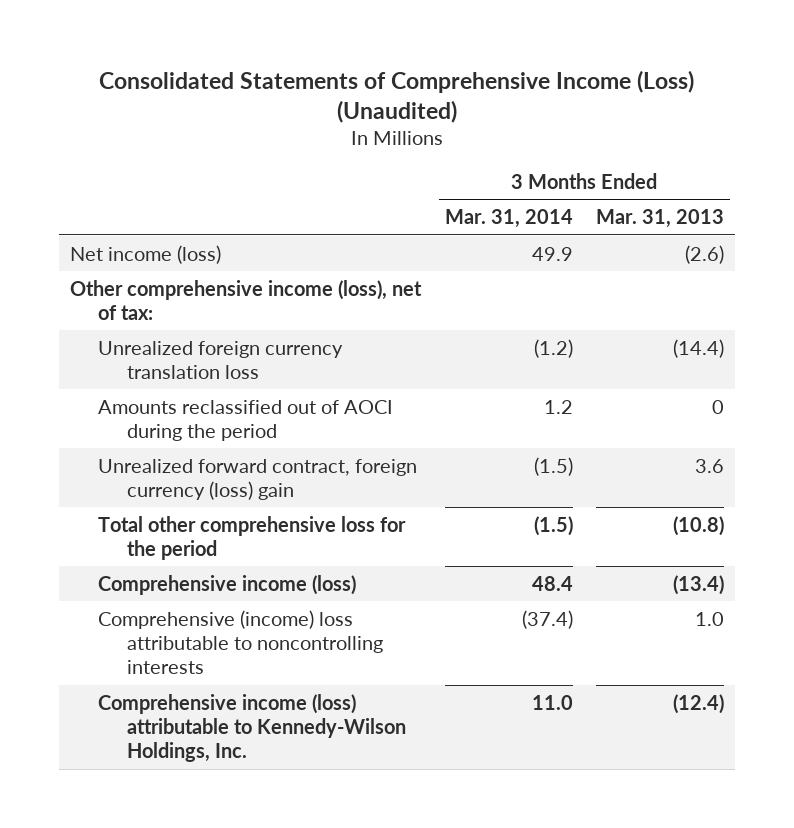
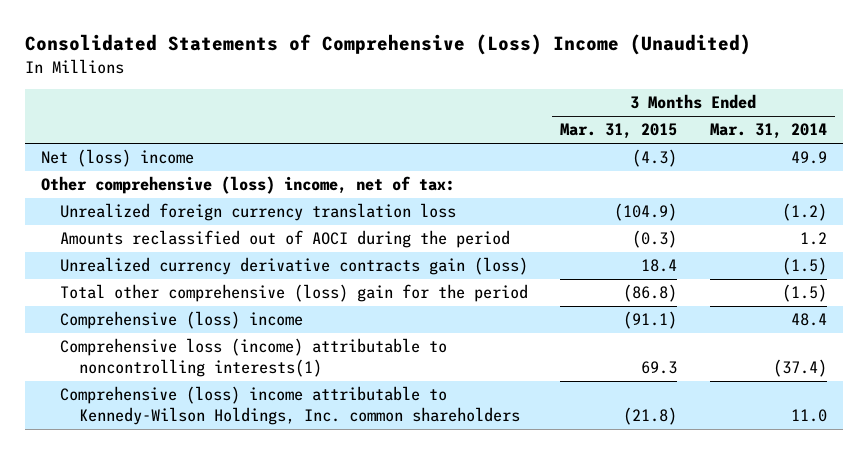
- Consolidated Statements of Comprehensive Income (Loss) (Unaudited)
+ Consolidated Statements of Comprehensive (Loss) Income (Unaudited)
- | 3 Months Ended Mar. 31, 2014 | 3 Months Ended Mar. 31, 2013
+ | 3 Months Ended Mar. 31, 2015 | 3 Months Ended Mar. 31, 2014
- Net income (loss) | 49.9 | (2.6)
- Other comprehensive income (loss), net of tax:
+ Net (loss) income | (4.3) | 49.9
+ Other comprehensive (loss) income, net of tax:
- Unrealized forward contract, foreign currency (loss) gain | (1.5) | 3.6
- Total other comprehensive loss for the period | (1.5) | (10.8)
- Comprehensive income (loss) | 48.4 | (13.4)
- Comprehensive (income) loss attributable to noncontrolling interests | (37.4) | 1.0
- Comprehensive income (loss) attributable to Kennedy-Wilson Holdings, Inc. | 11.0 | (12.4)
+ Unrealized currency derivative contracts gain (loss) | 18.4 | (1.5)
+ Total other comprehensive (loss) gain for the period | (86.8) | (1.5)
+ Comprehensive (loss) income | (91.1) | 48.4
+ Comprehensive loss (income) attributable to noncontrolling interests(1) | 69.3 | (37.4)
+ Comprehensive (loss) income attributable to Kennedy-Wilson Holdings, Inc. common shareholders | (21.8) | 11.0

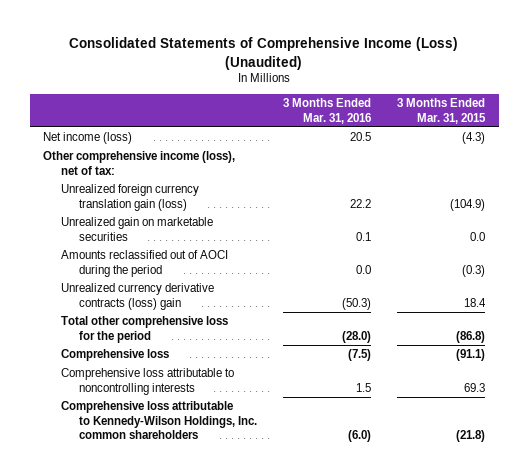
- Consolidated Statements of Comprehensive (Loss) Income (Unaudited)
+ Consolidated Statements of Comprehensive Income (Loss) (Unaudited)
- | 3 Months Ended Mar. 31, 2015 | 3 Months Ended Mar. 31, 2014
+ | 3 Months Ended Mar. 31, 2016 | 3 Months Ended Mar. 31, 2015
- Net (loss) income | (4.3) | 49.9
- Other comprehensive (loss) income, net of tax:
- Unrealized foreign currency translation loss | (104.9) | (1.2)
+ Net income (loss) | 20.5 | (4.3)
+ Other comprehensive income (loss), net of tax:
+ Unrealized foreign currency translation gain (loss) | 22.2 | (104.9)
+ Unrealized gain on marketable securities | 0.1 | 0.0
- Unrealized currency derivative contracts gain (loss) | 18.4 | (1.5)
- Total other comprehensive (loss) gain for the period | (86.8) | (1.5)
- Comprehensive (loss) income | (91.1) | 48.4
- Comprehensive loss (income) attributable to noncontrolling interests(1) | 69.3 | (37.4)
- Comprehensive (loss) income attributable to Kennedy-Wilson Holdings, Inc. common shareholders | (21.8) | 11.0
+ Unrealized currency derivative contracts (loss) gain | (50.3) | 18.4
+ Total other comprehensive loss for the period | (28.0) | (86.8)
+ Comprehensive loss | (7.5) | (91.1)
+ Comprehensive loss attributable to noncontrolling interests | 1.5 | 69.3
+ Comprehensive loss attributable to Kennedy-Wilson Holdings, Inc. common shareholders | (6.0) | (21.8)

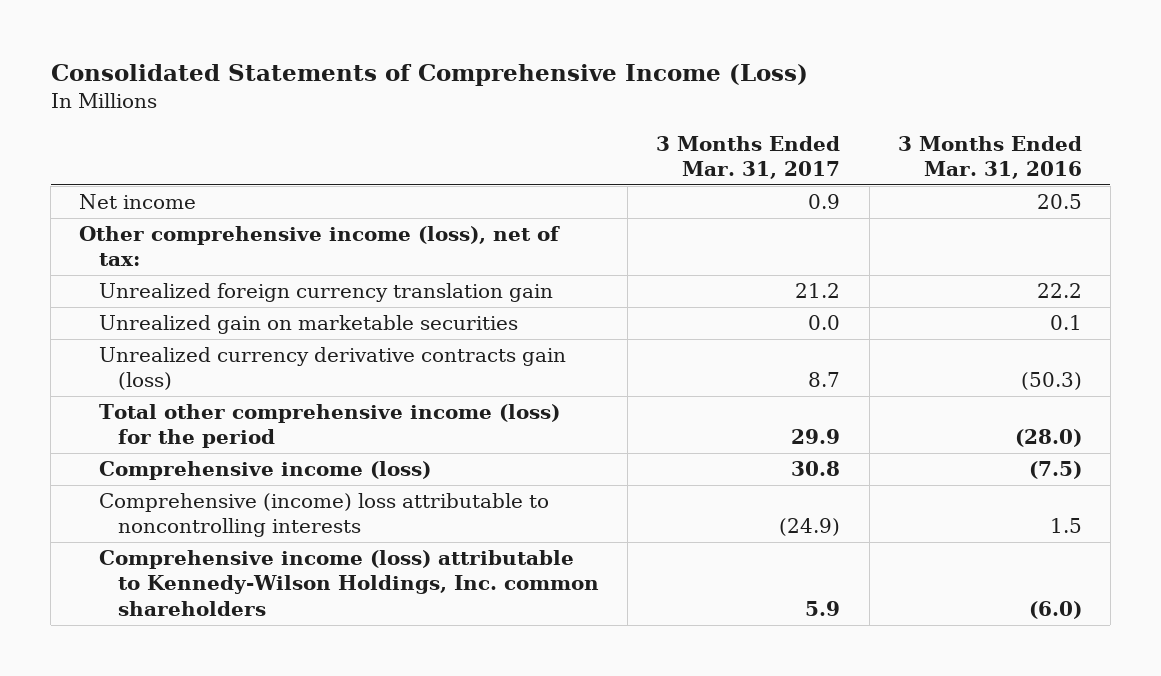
- Consolidated Statements of Comprehensive Income (Loss) (Unaudited)
+ Consolidated Statements of Comprehensive Income (Loss)
- | 3 Months Ended Mar. 31, 2016 | 3 Months Ended Mar. 31, 2015
+ | 3 Months Ended Mar. 31, 2017 | 3 Months Ended Mar. 31, 2016
- Net income (loss) | 20.5 | (4.3)
+ Net income | 0.9 | 20.5
- Unrealized foreign currency translation gain (loss) | 22.2 | (104.9)
+ Unrealized foreign currency translation gain | 21.2 | 22.2
- Amounts reclassified out of AOCI during the period | 0.0 | (0.3)
- Unrealized currency derivative contracts (loss) gain | (50.3) | 18.4
- Total other comprehensive loss for the period | (28.0) | (86.8)
- Comprehensive loss | (7.5) | (91.1)
- Comprehensive loss attributable to noncontrolling interests | 1.5 | 69.3
- Comprehensive loss attributable to Kennedy-Wilson Holdings, Inc. common shareholders | (6.0) | (21.8)
+ Unrealized currency derivative contracts gain (loss) | 8.7 | (50.3)
+ Total other comprehensive income (loss) for the period | 29.9 | (28.0)
+ Comprehensive income (loss) | 30.8 | (7.5)
+ Comprehensive (income) loss attributable to noncontrolling interests | (24.9) | 1.5
+ Comprehensive income (loss) attributable to Kennedy-Wilson Holdings, Inc. common shareholders | 5.9 | (6.0)

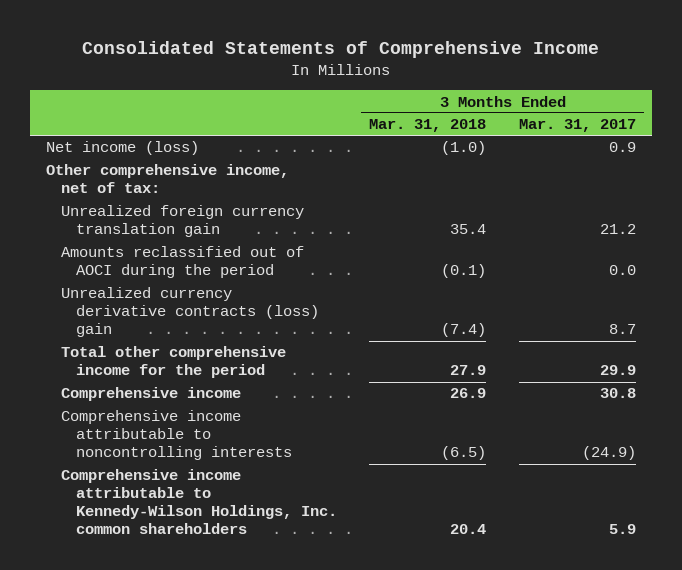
- Consolidated Statements of Comprehensive Income (Loss)
+ Consolidated Statements of Comprehensive Income
- | 3 Months Ended Mar. 31, 2017 | 3 Months Ended Mar. 31, 2016
+ | 3 Months Ended Mar. 31, 2018 | 3 Months Ended Mar. 31, 2017
- Net income | 0.9 | 20.5
- Other comprehensive income (loss), net of tax:
+ Net income (loss) | (1.0) | 0.9
+ Other comprehensive income, net of tax:
- Unrealized gain on marketable securities | 0.0 | 0.1
- Unrealized currency derivative contracts gain (loss) | 8.7 | (50.3)
- Total other comprehensive income (loss) for the period | 29.9 | (28.0)
- Comprehensive income (loss) | 30.8 | (7.5)
- Comprehensive (income) loss attributable to noncontrolling interests | (24.9) | 1.5
- Comprehensive income (loss) attributable to Kennedy-Wilson Holdings, Inc. common shareholders | 5.9 | (6.0)
+ Amounts reclassified out of AOCI during the period | (0.1) | 0.0
+ Unrealized currency derivative contracts (loss) gain | (7.4) | 8.7
+ Total other comprehensive income for the period | 27.9 | 29.9
+ Comprehensive income | 26.9 | 30.8
+ Comprehensive income attributable to noncontrolling interests | (6.5) | (24.9)
+ Comprehensive income attributable to Kennedy-Wilson Holdings, Inc. common shareholders | 20.4 | 5.9

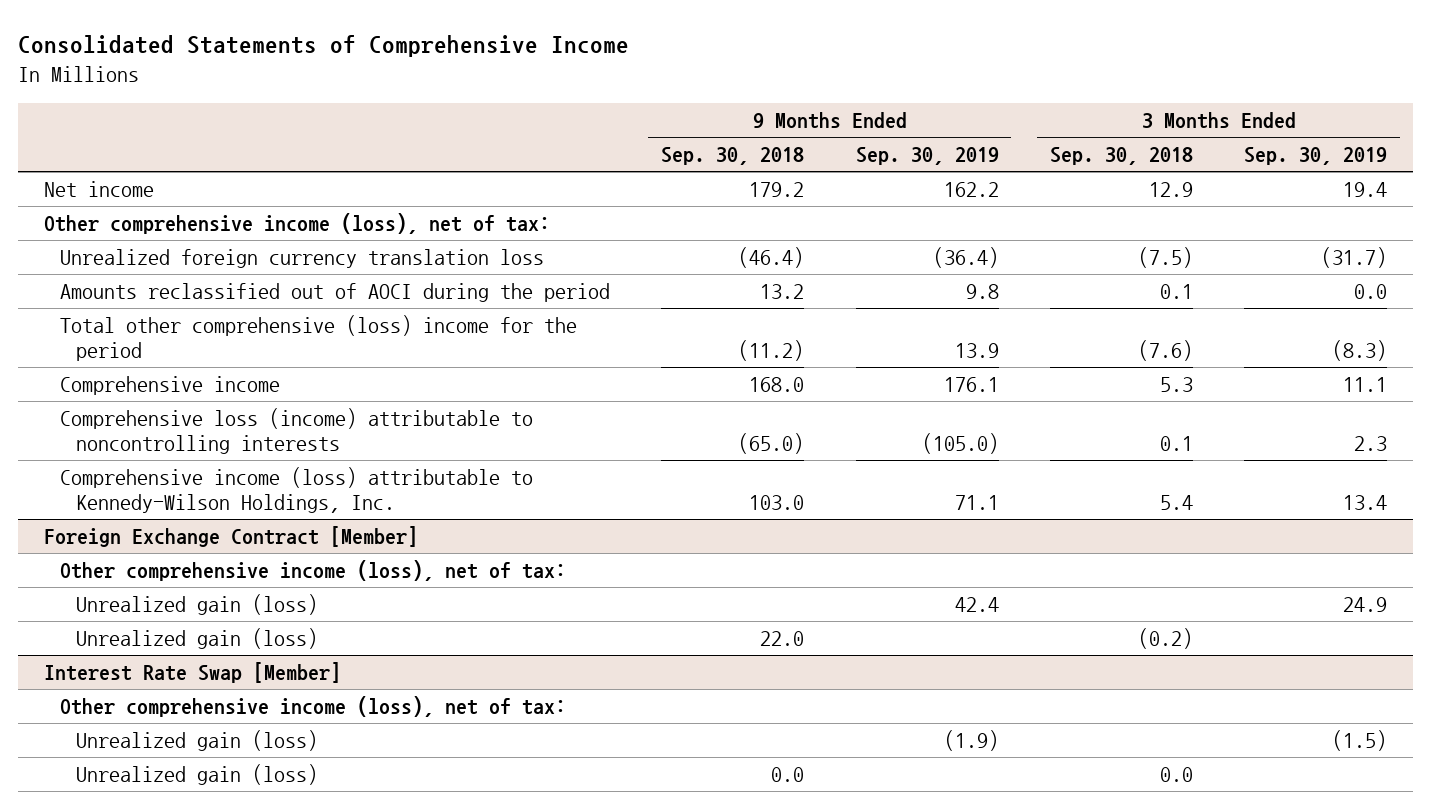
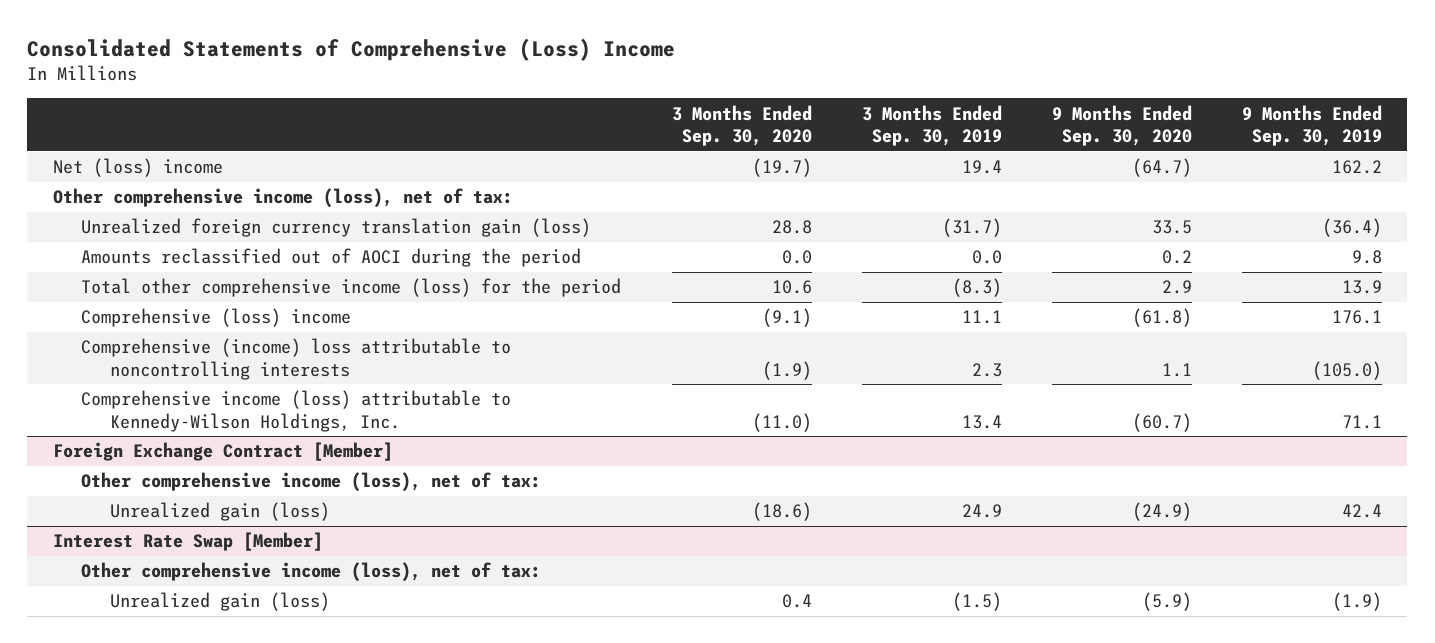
- Consolidated Statements of Comprehensive Income
+ Consolidated Statements of Comprehensive (Loss) Income
- | 9 Months Ended Sep. 30, 2018 | 9 Months Ended Sep. 30, 2019 | 3 Months Ended Sep. 30, 2018 | 3 Months Ended Sep. 30, 2019
+ | 3 Months Ended Sep. 30, 2020 | 3 Months Ended Sep. 30, 2019 | 9 Months Ended Sep. 30, 2020 | 9 Months Ended Sep. 30, 2019
- Net income | 179.2 | 162.2 | 12.9 | 19.4
+ Net (loss) income | (19.7) | 19.4 | (64.7) | 162.2
- Unrealized foreign currency translation loss | (46.4) | (36.4) | (7.5) | (31.7)
+ Unrealized foreign currency translation gain (loss) | 28.8 | (31.7) | 33.5 | (36.4)
- Total other comprehensive (loss) income for the period | (11.2) | 13.9 | (7.6) | (8.3)
- Comprehensive income | 168.0 | 176.1 | 5.3 | 11.1
- Comprehensive loss (income) attributable to noncontrolling interests | (65.0) | (105.0) | 0.1 | 2.3
+ Total other comprehensive income (loss) for the period | 10.6 | (8.3) | 2.9 | 13.9
+ Comprehensive (loss) income | (9.1) | 11.1 | (61.8) | 176.1
+ Comprehensive (income) loss attributable to noncontrolling interests | (1.9) | 2.3 | 1.1 | (105.0)
@ Foreign Exchange Contract [Member]
- Unrealized gain (loss) | 22.0 | | (0.2) |
@ Interest Rate Swap [Member]
- Unrealized gain (loss) | 0.0 | | 0.0 |

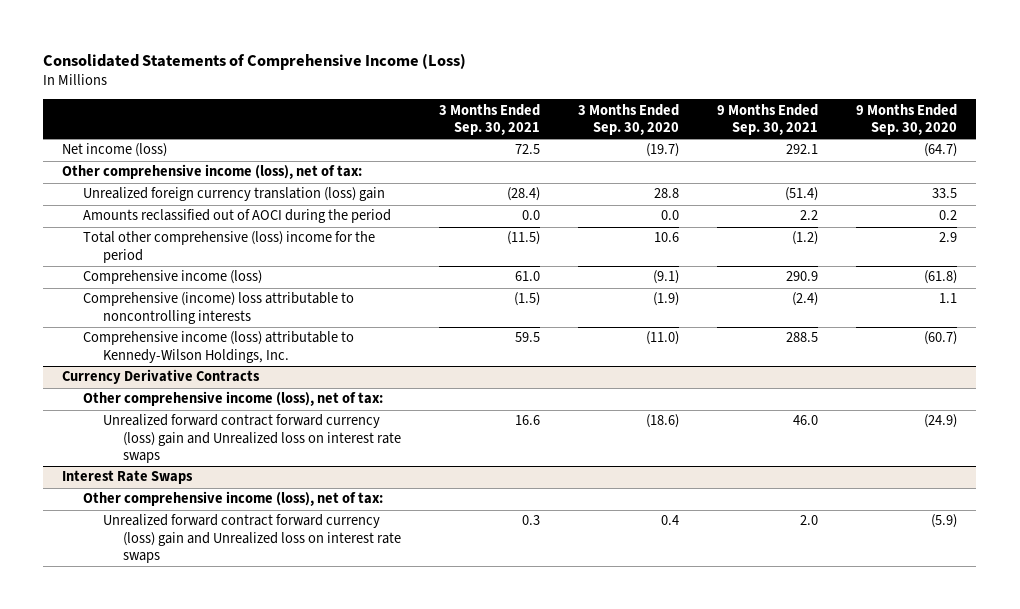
- Consolidated Statements of Comprehensive (Loss) Income
+ Consolidated Statements of Comprehensive Income (Loss)
- | 3 Months Ended Sep. 30, 2020 | 3 Months Ended Sep. 30, 2019 | 9 Months Ended Sep. 30, 2020 | 9 Months Ended Sep. 30, 2019
+ | 3 Months Ended Sep. 30, 2021 | 3 Months Ended Sep. 30, 2020 | 9 Months Ended Sep. 30, 2021 | 9 Months Ended Sep. 30, 2020
- Net (loss) income | (19.7) | 19.4 | (64.7) | 162.2
+ Net income (loss) | 72.5 | (19.7) | 292.1 | (64.7)
- Unrealized foreign currency translation gain (loss) | 28.8 | (31.7) | 33.5 | (36.4)
+ Unrealized foreign currency translation (loss) gain | (28.4) | 28.8 | (51.4) | 33.5
- Total other comprehensive income (loss) for the period | 10.6 | (8.3) | 2.9 | 13.9
- Comprehensive (loss) income | (9.1) | 11.1 | (61.8) | 176.1
+ Total other comprehensive (loss) income for the period | (11.5) | 10.6 | (1.2) | 2.9
+ Comprehensive income (loss) | 61.0 | (9.1) | 290.9 | (61.8)
- Foreign Exchange Contract [Member]
+ Currency Derivative Contracts
- Unrealized gain (loss) | (18.6) | 24.9 | (24.9) | 42.4
- Interest Rate Swap [Member]
+ Unrealized forward contract forward currency (loss) gain and Unrealized loss on interest rate swaps | 16.6 | (18.6) | 46.0 | (24.9)
+ Interest Rate Swaps
- Unrealized gain (loss) | 0.4 | (1.5) | (5.9) | (1.9)
+ Unrealized forward contract forward currency (loss) gain and Unrealized loss on interest rate swaps | 0.3 | 0.4 | 2.0 | (5.9)

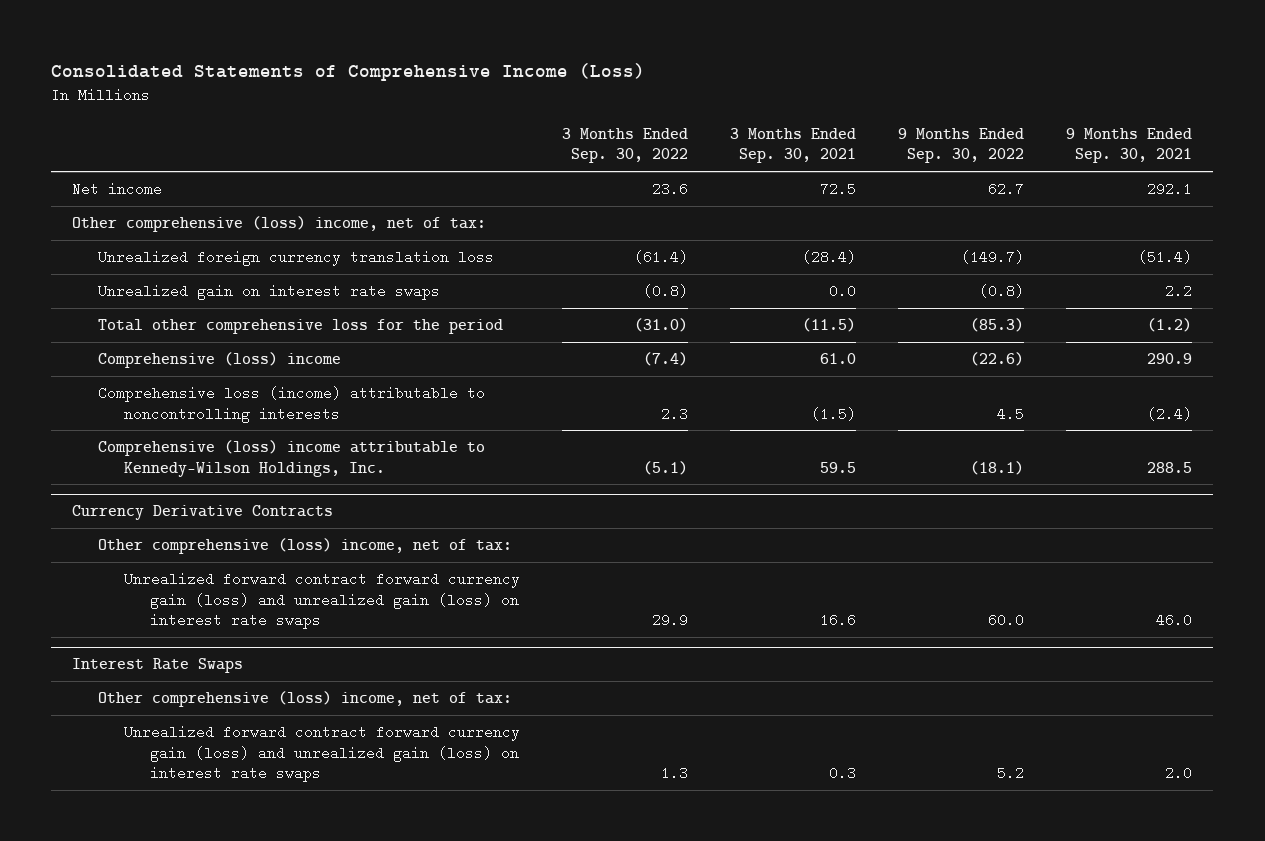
- | 3 Months Ended Sep. 30, 2021 | 3 Months Ended Sep. 30, 2020 | 9 Months Ended Sep. 30, 2021 | 9 Months Ended Sep. 30, 2020
+ | 3 Months Ended Sep. 30, 2022 | 3 Months Ended Sep. 30, 2021 | 9 Months Ended Sep. 30, 2022 | 9 Months Ended Sep. 30, 2021
- Net income (loss) | 72.5 | (19.7) | 292.1 | (64.7)
- Other comprehensive income (loss), net of tax:
- Unrealized foreign currency translation (loss) gain | (28.4) | 28.8 | (51.4) | 33.5
- Amounts reclassified out of AOCI during the period | 0.0 | 0.0 | 2.2 | 0.2
- Total other comprehensive (loss) income for the period | (11.5) | 10.6 | (1.2) | 2.9
- Comprehensive income (loss) | 61.0 | (9.1) | 290.9 | (61.8)
- Comprehensive (income) loss attributable to noncontrolling interests | (1.5) | (1.9) | (2.4) | 1.1
- Comprehensive income (loss) attributable to Kennedy-Wilson Holdings, Inc. | 59.5 | (11.0) | 288.5 | (60.7)
+ Net income | 23.6 | 72.5 | 62.7 | 292.1
+ Other comprehensive (loss) income, net of tax:
+ Unrealized foreign currency translation loss | (61.4) | (28.4) | (149.7) | (51.4)
+ Unrealized gain on interest rate swaps | (0.8) | 0.0 | (0.8) | 2.2
+ Total other comprehensive loss for the period | (31.0) | (11.5) | (85.3) | (1.2)
+ Comprehensive (loss) income | (7.4) | 61.0 | (22.6) | 290.9
+ Comprehensive loss (income) attributable to noncontrolling interests | 2.3 | (1.5) | 4.5 | (2.4)
+ Comprehensive (loss) income attributable to Kennedy-Wilson Holdings, Inc. | (5.1) | 59.5 | (18.1) | 288.5
@ Currency Derivative Contracts
- Other comprehensive income (loss), net of tax:
- Unrealized forward contract forward currency (loss) gain and Unrealized loss on interest rate swaps | 16.6 | (18.6) | 46.0 | (24.9)
+ Other comprehensive (loss) income, net of tax:
+ Unrealized forward contract forward currency gain (loss) and unrealized gain (loss) on interest rate swaps | 29.9 | 16.6 | 60.0 | 46.0
@ Interest Rate Swaps
- Other comprehensive income (loss), net of tax:
- Unrealized forward contract forward currency (loss) gain and Unrealized loss on interest rate swaps | 0.3 | 0.4 | 2.0 | (5.9)
+ Other comprehensive (loss) income, net of tax:
+ Unrealized forward contract forward currency gain (loss) and unrealized gain (loss) on interest rate swaps | 1.3 | 0.3 | 5.2 | 2.0

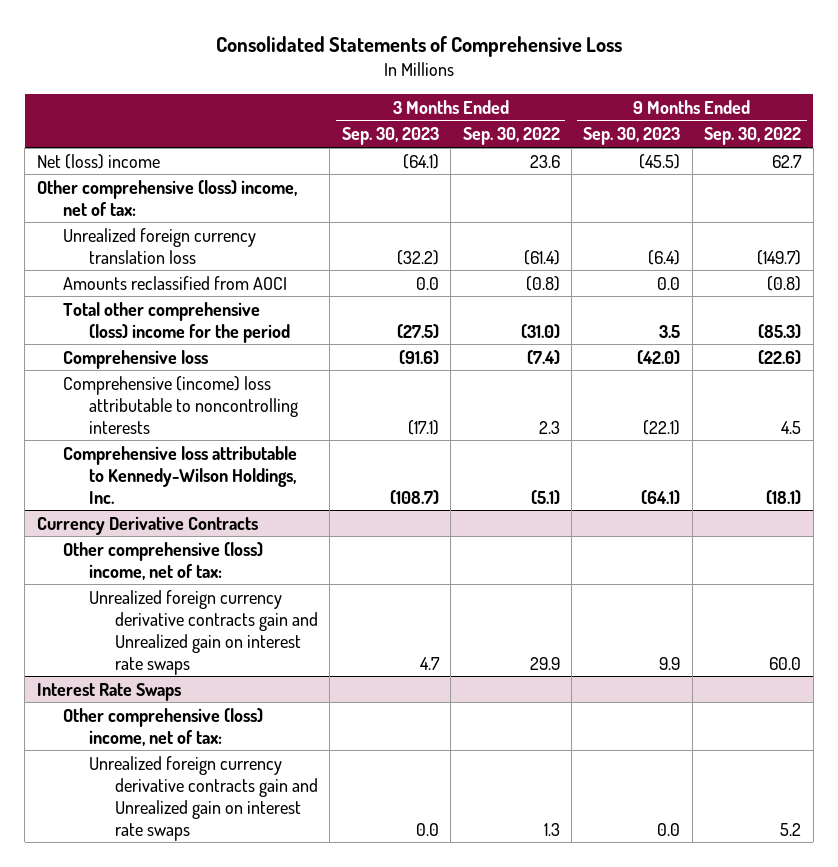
- Consolidated Statements of Comprehensive Income (Loss)
+ Consolidated Statements of Comprehensive Loss
- | 3 Months Ended Sep. 30, 2022 | 3 Months Ended Sep. 30, 2021 | 9 Months Ended Sep. 30, 2022 | 9 Months Ended Sep. 30, 2021
+ | 3 Months Ended Sep. 30, 2023 | 3 Months Ended Sep. 30, 2022 | 9 Months Ended Sep. 30, 2023 | 9 Months Ended Sep. 30, 2022
- Net income | 23.6 | 72.5 | 62.7 | 292.1
+ Net (loss) income | (64.1) | 23.6 | (45.5) | 62.7
- Unrealized gain on interest rate swaps | (0.8) | 0.0 | (0.8) | 2.2
- Total other comprehensive loss for the period | (31.0) | (11.5) | (85.3) | (1.2)
- Comprehensive (loss) income | (7.4) | 61.0 | (22.6) | 290.9
- Comprehensive loss (income) attributable to noncontrolling interests | 2.3 | (1.5) | 4.5 | (2.4)
- Comprehensive (loss) income attributable to Kennedy-Wilson Holdings, Inc. | (5.1) | 59.5 | (18.1) | 288.5
+ Amounts reclassified from AOCI | 0.0 | (0.8) | 0.0 | (0.8)
+ Total other comprehensive (loss) income for the period | (27.5) | (31.0) | 3.5 | (85.3)
+ Comprehensive loss | (91.6) | (7.4) | (42.0) | (22.6)
+ Comprehensive (income) loss attributable to noncontrolling interests | (17.1) | 2.3 | (22.1) | 4.5
+ Comprehensive loss attributable to Kennedy-Wilson Holdings, Inc. | (108.7) | (5.1) | (64.1) | (18.1)
@ Currency Derivative Contracts
- Unrealized forward contract forward currency gain (loss) and unrealized gain (loss) on interest rate swaps | 29.9 | 16.6 | 60.0 | 46.0
+ Unrealized foreign currency derivative contracts gain and Unrealized gain on interest rate swaps | 4.7 | 29.9 | 9.9 | 60.0
@ Interest Rate Swaps
- Unrealized forward contract forward currency gain (loss) and unrealized gain (loss) on interest rate swaps | 1.3 | 0.3 | 5.2 | 2.0
+ Unrealized foreign currency derivative contracts gain and Unrealized gain on interest rate swaps | 0.0 | 1.3 | 0.0 | 5.2

